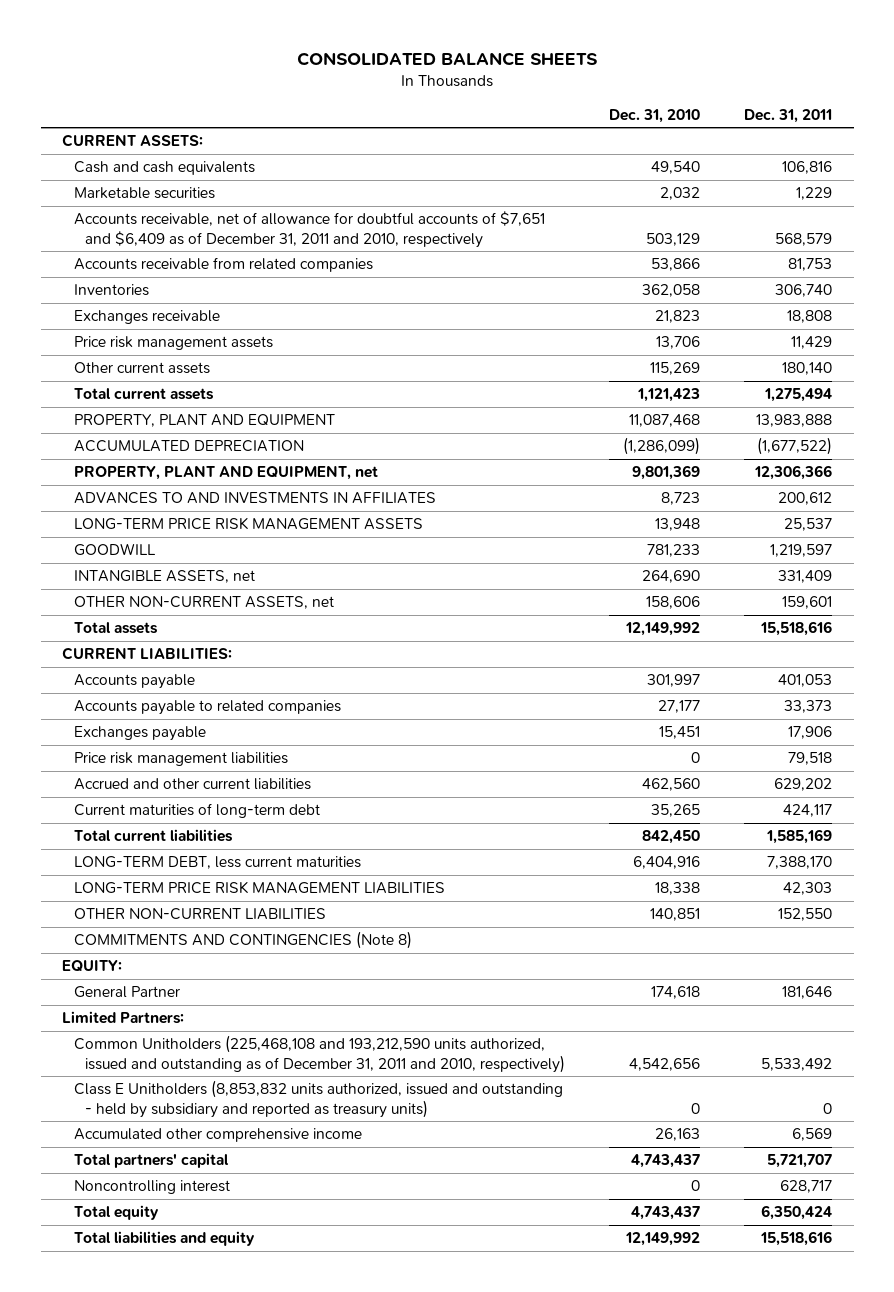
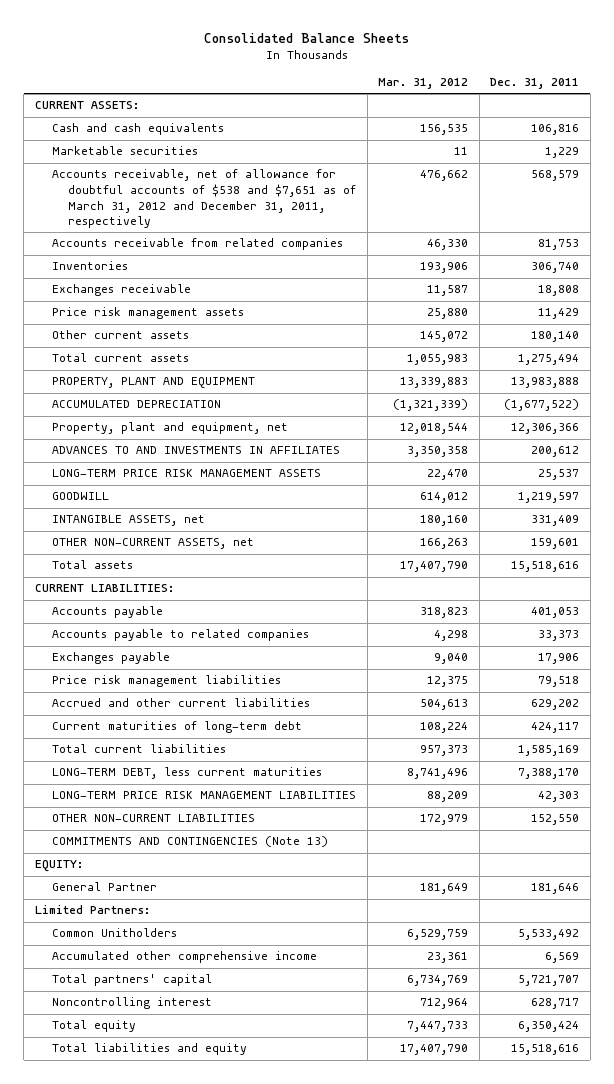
- CONSOLIDATED BALANCE SHEETS
+ Consolidated Balance Sheets
- | Dec. 31, 2010 | Dec. 31, 2011
+ | Mar. 31, 2012 | Dec. 31, 2011
- Accounts receivable, net of allowance for doubtful accounts of $7,651 and $6,409 as of December 31, 2011 and 2010, respectively | 503,129 | 568,579
+ Accounts receivable, net of allowance for doubtful accounts of $538 and $7,651 as of March 31, 2012 and December 31, 2011, respectively | 476,662 | 568,579
- PROPERTY, PLANT AND EQUIPMENT, net | 9,801,369 | 12,306,366
+ Property, plant and equipment, net | 12,018,544 | 12,306,366
- COMMITMENTS AND CONTINGENCIES (Note 8)
+ COMMITMENTS AND CONTINGENCIES (Note 13)
- Common Unitholders (225,468,108 and 193,212,590 units authorized, issued and outstanding as of December 31, 2011 and 2010, respectively) | 4,542,656 | 5,533,492
- Class E Unitholders (8,853,832 units authorized, issued and outstanding - held by subsidiary and reported as treasury units) | 0 | 0
+ Common Unitholders | 6,529,759 | 5,533,492

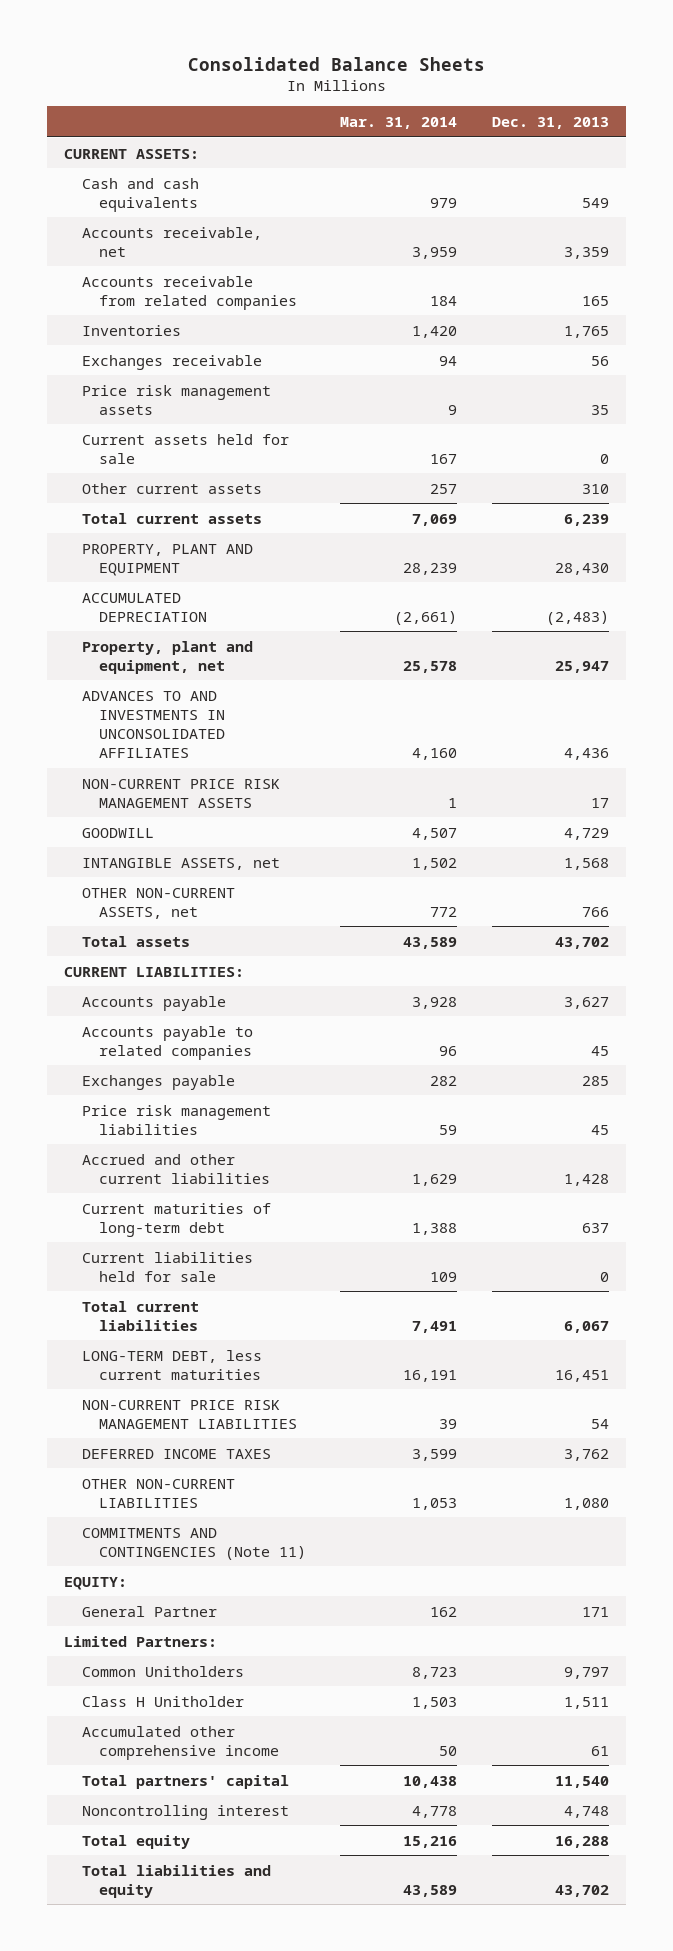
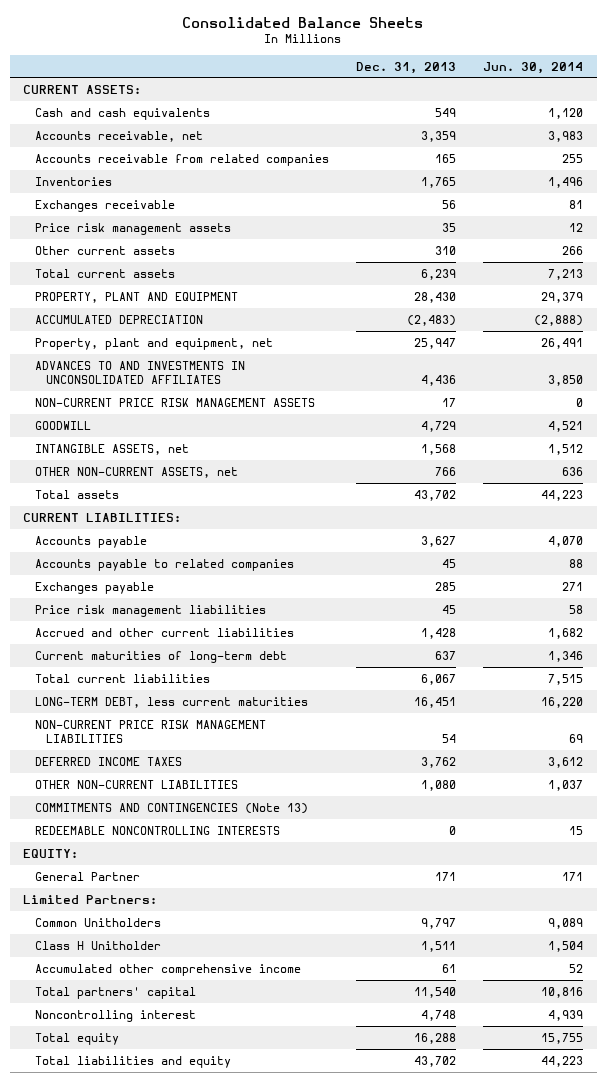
- | Mar. 31, 2014 | Dec. 31, 2013
+ | Dec. 31, 2013 | Jun. 30, 2014
- Current assets held for sale | 167 | 0
- Current liabilities held for sale | 109 | 0
- COMMITMENTS AND CONTINGENCIES (Note 11)
+ COMMITMENTS AND CONTINGENCIES (Note 13)
+ REDEEMABLE NONCONTROLLING INTERESTS | 0 | 15

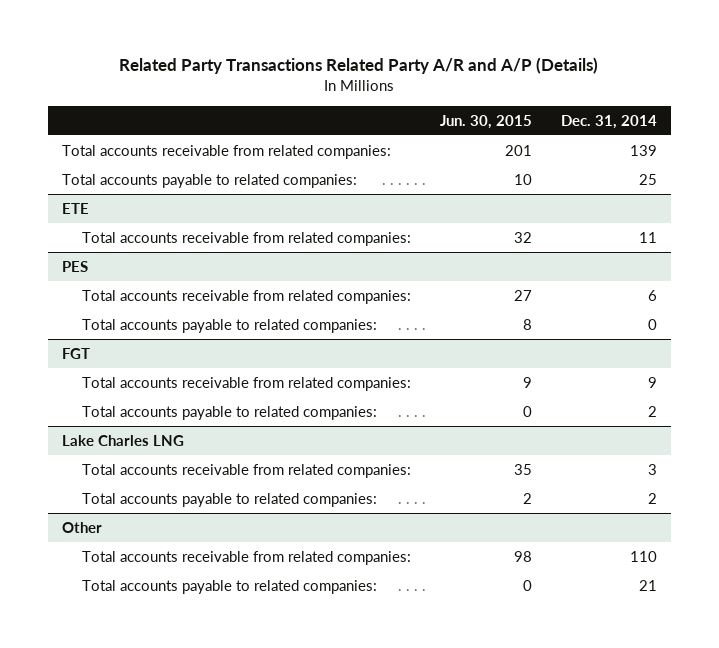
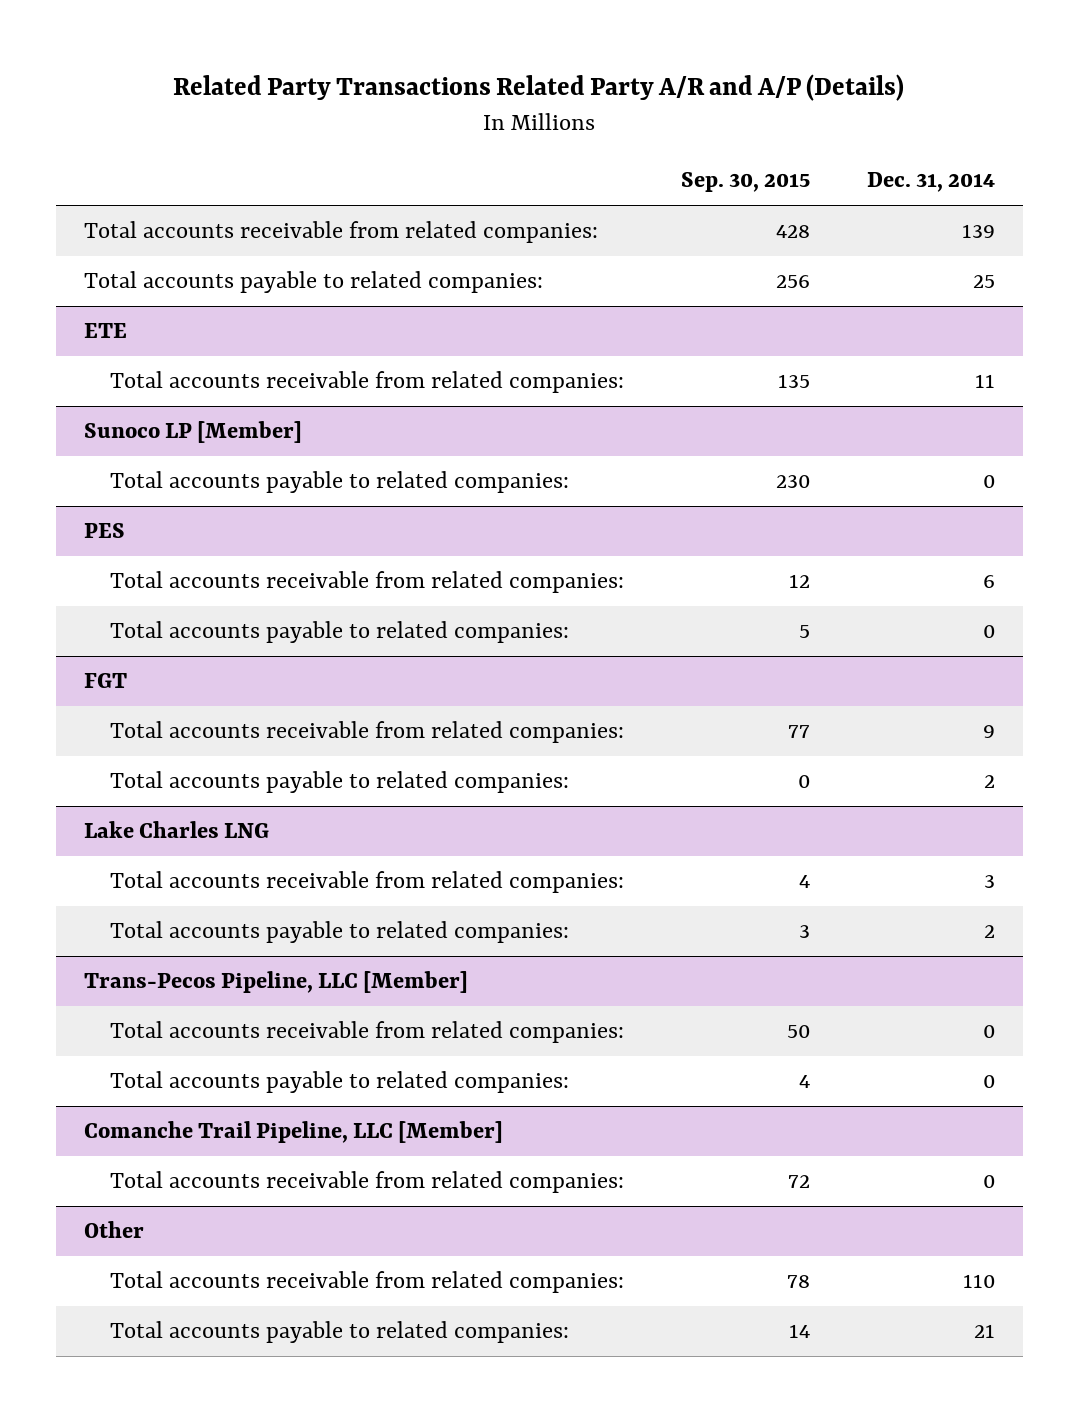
- | Jun. 30, 2015 | Dec. 31, 2014
+ | Sep. 30, 2015 | Dec. 31, 2014
+ Sunoco LP [Member]
+ Total accounts payable to related companies: | 230 | 0
+ Trans-Pecos Pipeline, LLC [Member]
+ Total accounts receivable from related companies: | 50 | 0
+ Total accounts payable to related companies: | 4 | 0
+ Comanche Trail Pipeline, LLC [Member]
+ Total accounts receivable from related companies: | 72 | 0

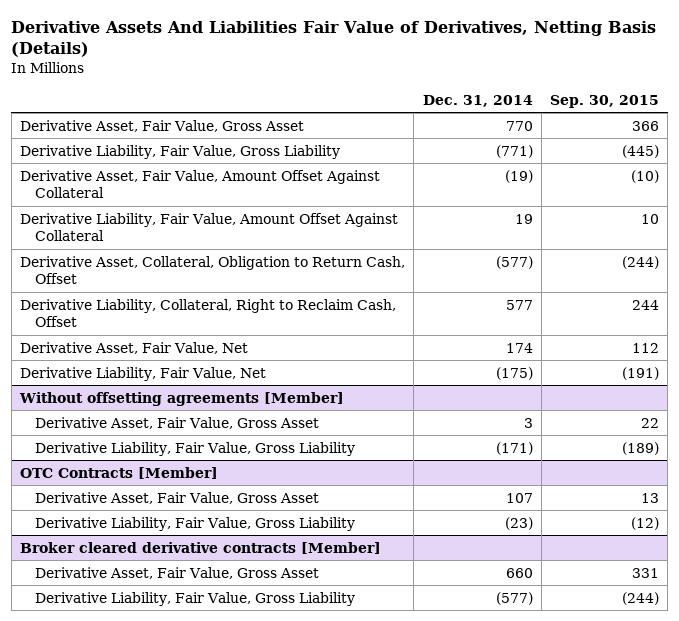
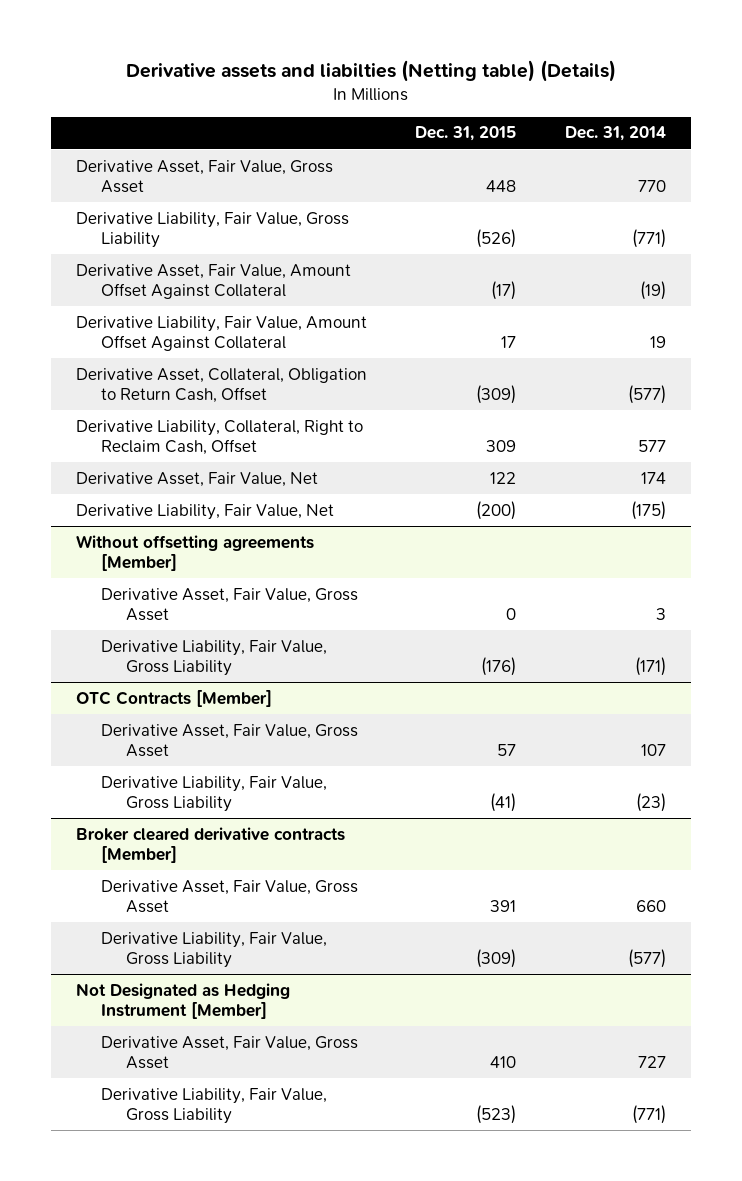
- Derivative Assets And Liabilities Fair Value of Derivatives, Netting Basis (Details)
+ Derivative assets and liabilties (Netting table) (Details)
- | Dec. 31, 2014 | Sep. 30, 2015
+ | Dec. 31, 2015 | Dec. 31, 2014
+ Not Designated as Hedging Instrument [Member]
+ Derivative Asset, Fair Value, Gross Asset | 410 | 727
+ Derivative Liability, Fair Value, Gross Liability | (523) | (771)

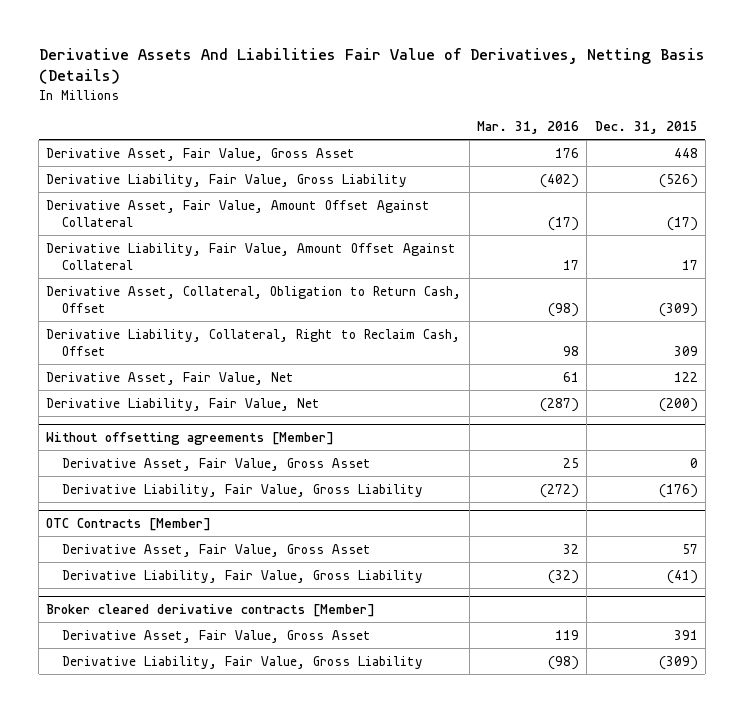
- Derivative assets and liabilties (Netting table) (Details)
+ Derivative Assets And Liabilities Fair Value of Derivatives, Netting Basis (Details)
- | Dec. 31, 2015 | Dec. 31, 2014
+ | Mar. 31, 2016 | Dec. 31, 2015
- Not Designated as Hedging Instrument [Member]
- Derivative Asset, Fair Value, Gross Asset | 410 | 727
- Derivative Liability, Fair Value, Gross Liability | (523) | (771)

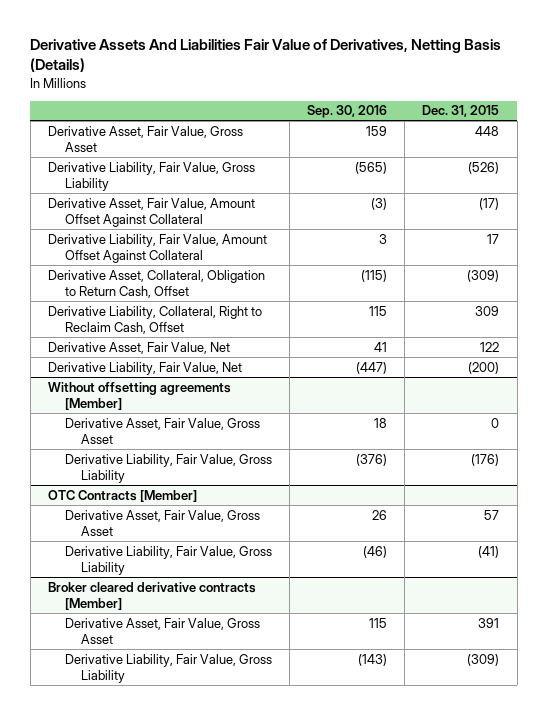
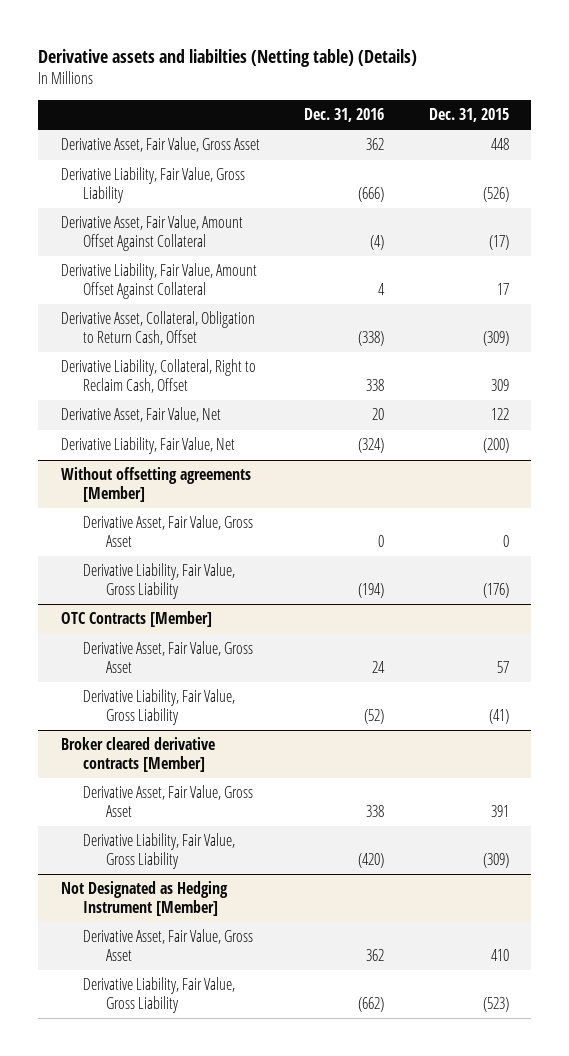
- Derivative Assets And Liabilities Fair Value of Derivatives, Netting Basis (Details)
+ Derivative assets and liabilties (Netting table) (Details)
- | Sep. 30, 2016 | Dec. 31, 2015
+ | Dec. 31, 2016 | Dec. 31, 2015
+ Not Designated as Hedging Instrument [Member]
+ Derivative Asset, Fair Value, Gross Asset | 362 | 410
+ Derivative Liability, Fair Value, Gross Liability | (662) | (523)

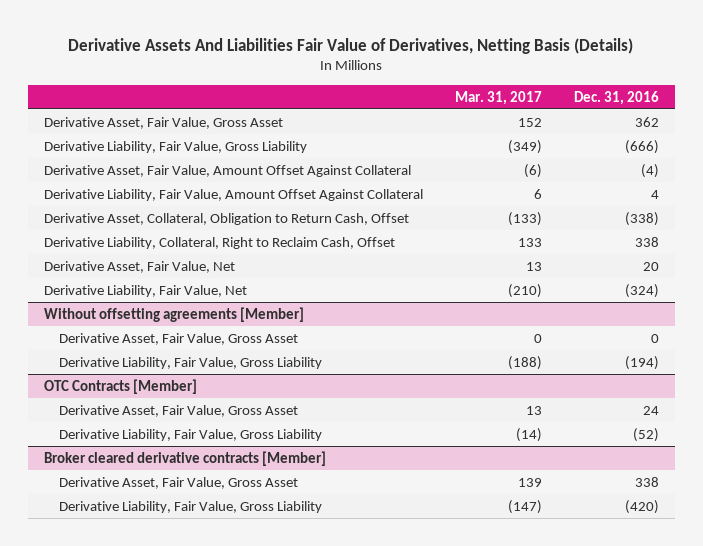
- Derivative assets and liabilties (Netting table) (Details)
+ Derivative Assets And Liabilities Fair Value of Derivatives, Netting Basis (Details)
- | Dec. 31, 2016 | Dec. 31, 2015
+ | Mar. 31, 2017 | Dec. 31, 2016
- Not Designated as Hedging Instrument [Member]
- Derivative Asset, Fair Value, Gross Asset | 362 | 410
- Derivative Liability, Fair Value, Gross Liability | (662) | (523)

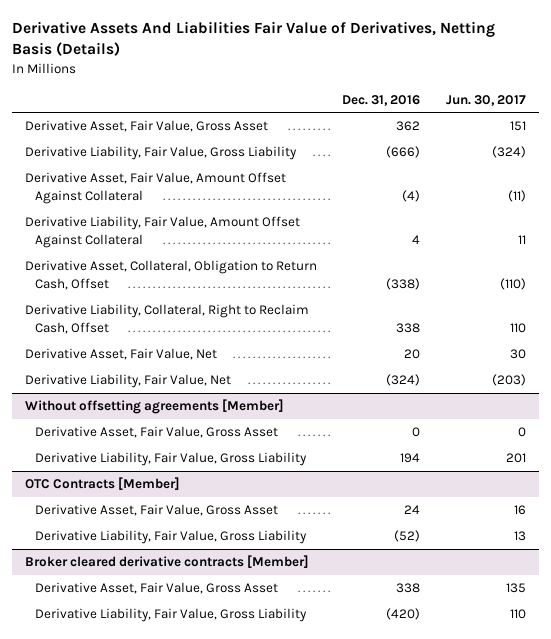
- | Mar. 31, 2017 | Dec. 31, 2016
+ | Dec. 31, 2016 | Jun. 30, 2017
@ Without offsetting agreements [Member]
- Derivative Liability, Fair Value, Gross Liability | (188) | (194)
+ Derivative Liability, Fair Value, Gross Liability | 194 | 201

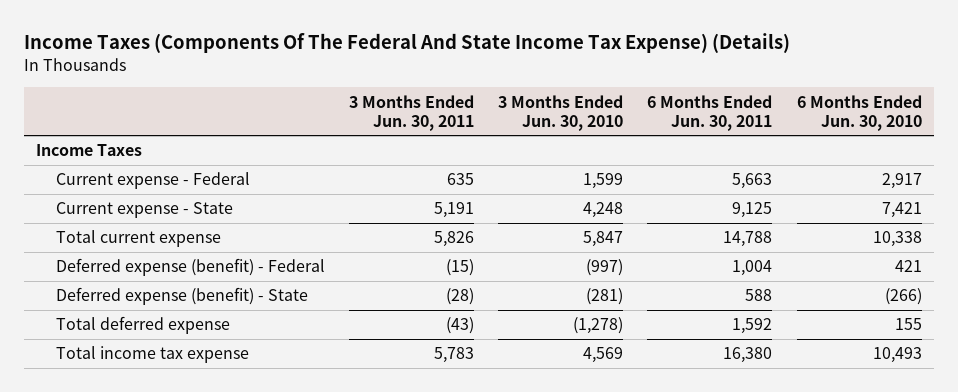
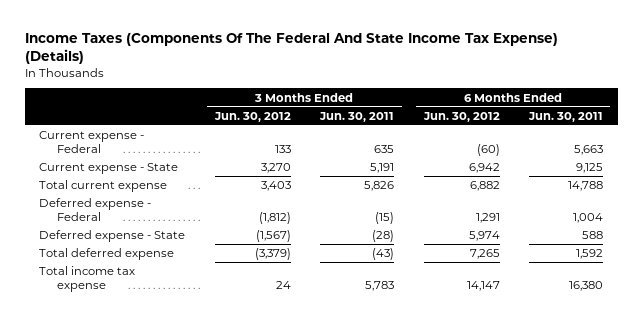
- | 3 Months Ended Jun. 30, 2011 | 3 Months Ended Jun. 30, 2010 | 6 Months Ended Jun. 30, 2011 | 6 Months Ended Jun. 30, 2010
+ | 3 Months Ended Jun. 30, 2012 | 3 Months Ended Jun. 30, 2011 | 6 Months Ended Jun. 30, 2012 | 6 Months Ended Jun. 30, 2011
- Income Taxes
- Deferred expense (benefit) - Federal | (15) | (997) | 1,004 | 421
- Deferred expense (benefit) - State | (28) | (281) | 588 | (266)
+ Deferred expense - Federal | (1,812) | (15) | 1,291 | 1,004
+ Deferred expense - State | (1,567) | (28) | 5,974 | 588

